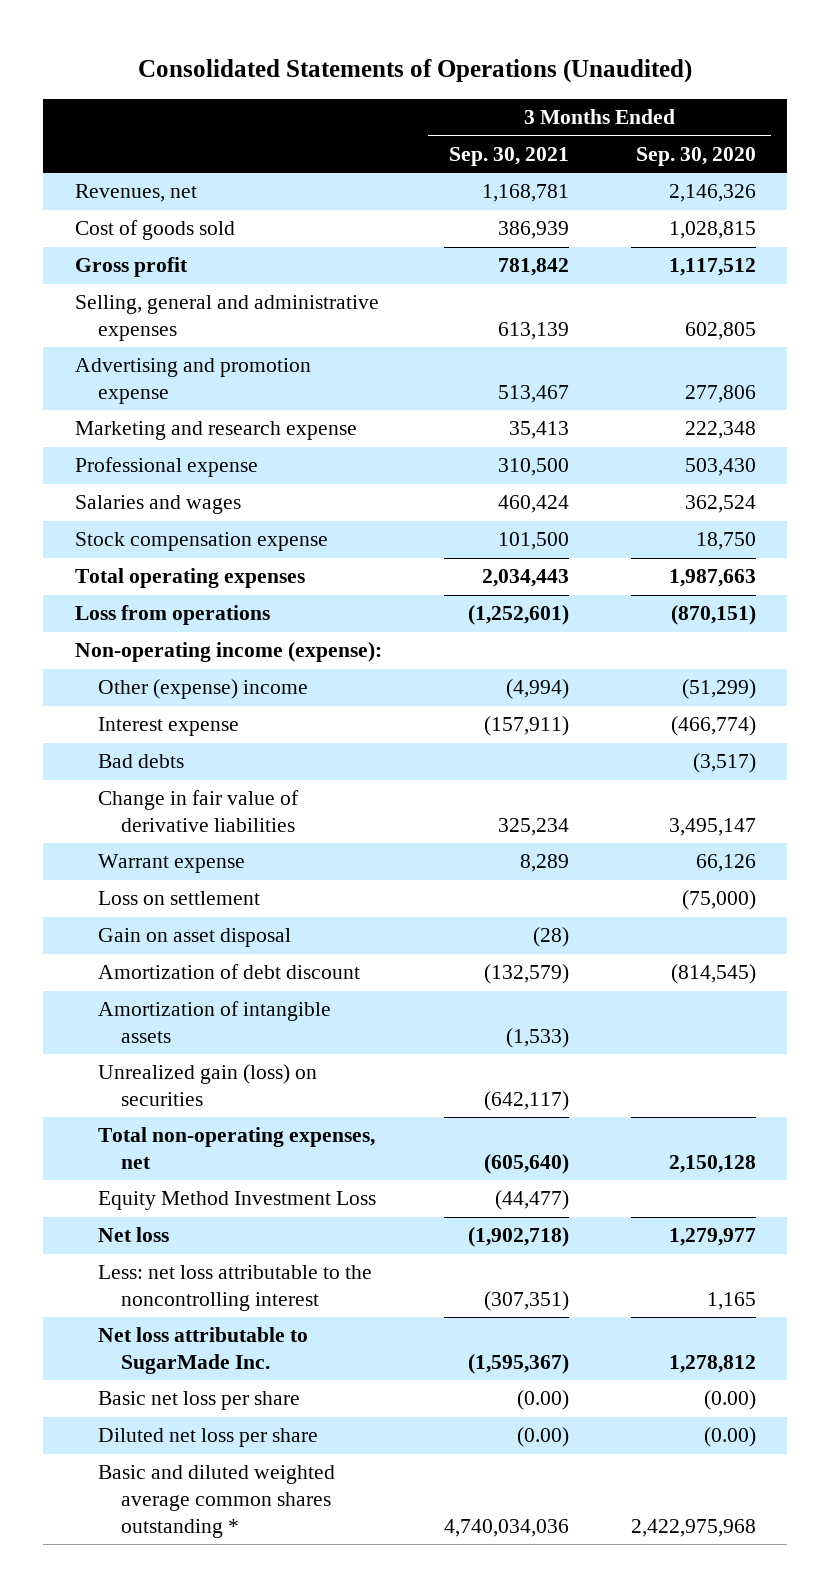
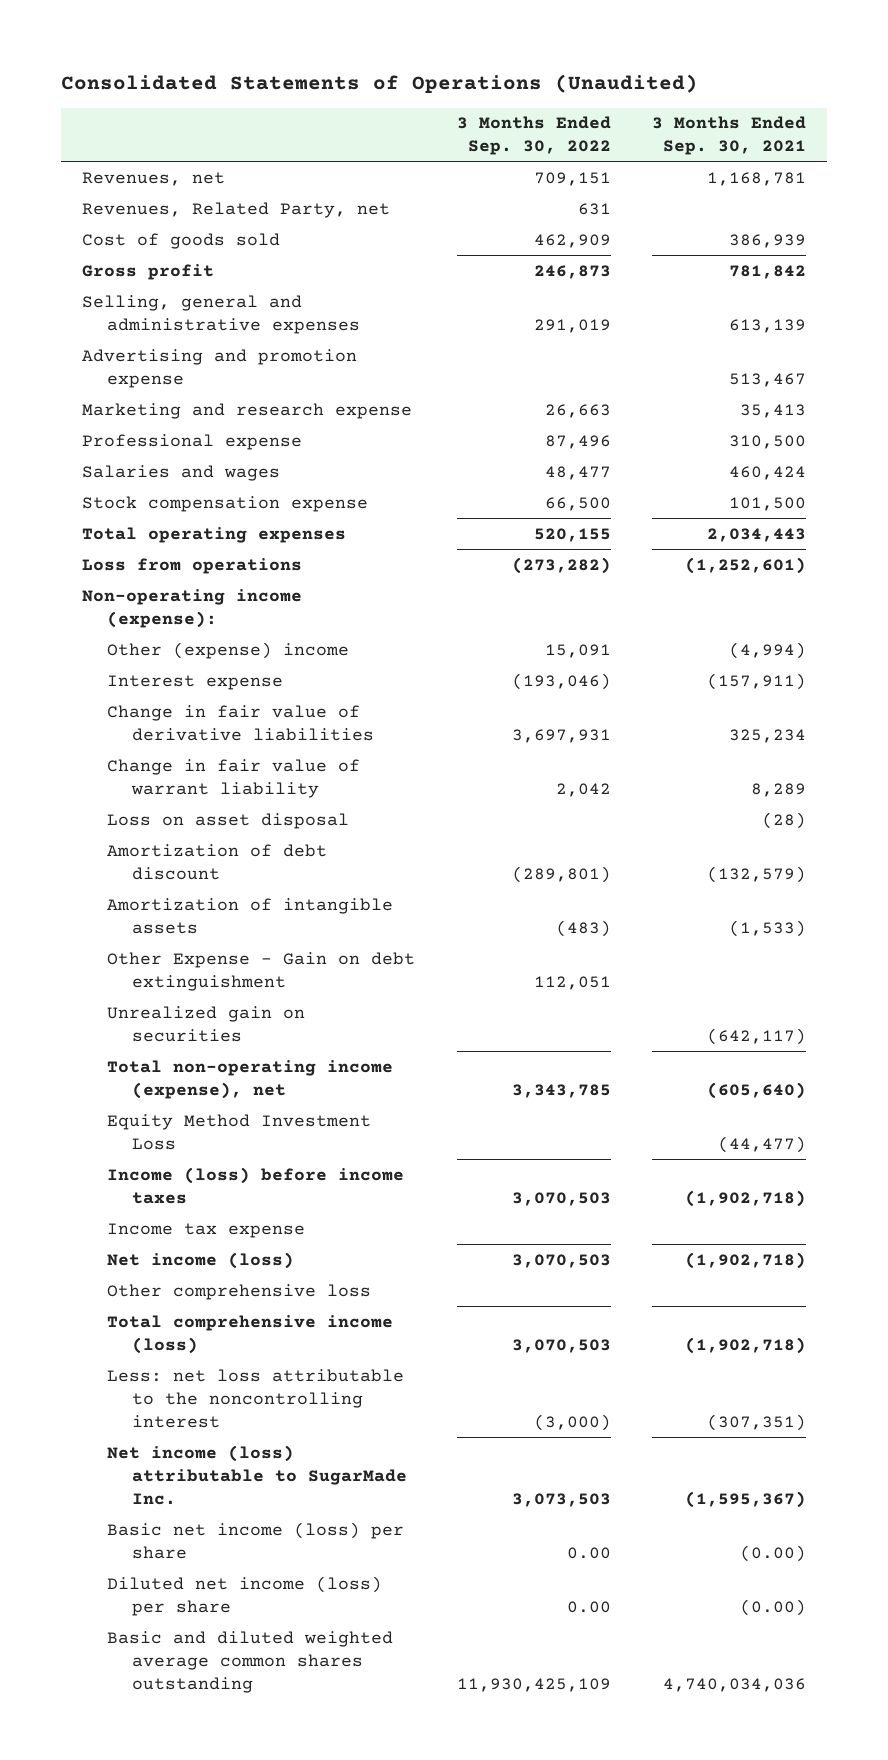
- | 3 Months Ended Sep. 30, 2021 | 3 Months Ended Sep. 30, 2020
+ | 3 Months Ended Sep. 30, 2022 | 3 Months Ended Sep. 30, 2021
+ Revenues, Related Party, net | 631 |
- Bad debts | | (3,517)
- Warrant expense | 8,289 | 66,126
- Loss on settlement | | (75,000)
- Gain on asset disposal | (28) |
+ Change in fair value of warrant liability | 2,042 | 8,289
+ Loss on asset disposal | | (28)
- Unrealized gain (loss) on securities | (642,117) |
- Total non-operating expenses, net | (605,640) | 2,150,128
+ Other Expense - Gain on debt extinguishment | 112,051 |
+ Unrealized gain on securities | | (642,117)
+ Total non-operating income (expense), net | 3,343,785 | (605,640)
- Net loss | (1,902,718) | 1,279,977
+ Income (loss) before income taxes | 3,070,503 | (1,902,718)
+ Income tax expense
+ Net income (loss) | 3,070,503 | (1,902,718)
+ Other comprehensive loss
+ Total comprehensive income (loss) | 3,070,503 | (1,902,718)
- Net loss attributable to SugarMade Inc. | (1,595,367) | 1,278,812
- Basic net loss per share | (0.00) | (0.00)
- Diluted net loss per share | (0.00) | (0.00)
- Basic and diluted weighted average common shares outstanding * | 4,740,034,036 | 2,422,975,968
+ Net income (loss) attributable to SugarMade Inc. | 3,073,503 | (1,595,367)
+ Basic net income (loss) per share | 0.00 | (0.00)
+ Diluted net income (loss) per share | 0.00 | (0.00)
+ Basic and diluted weighted average common shares outstanding | 11,930,425,109 | 4,740,034,036

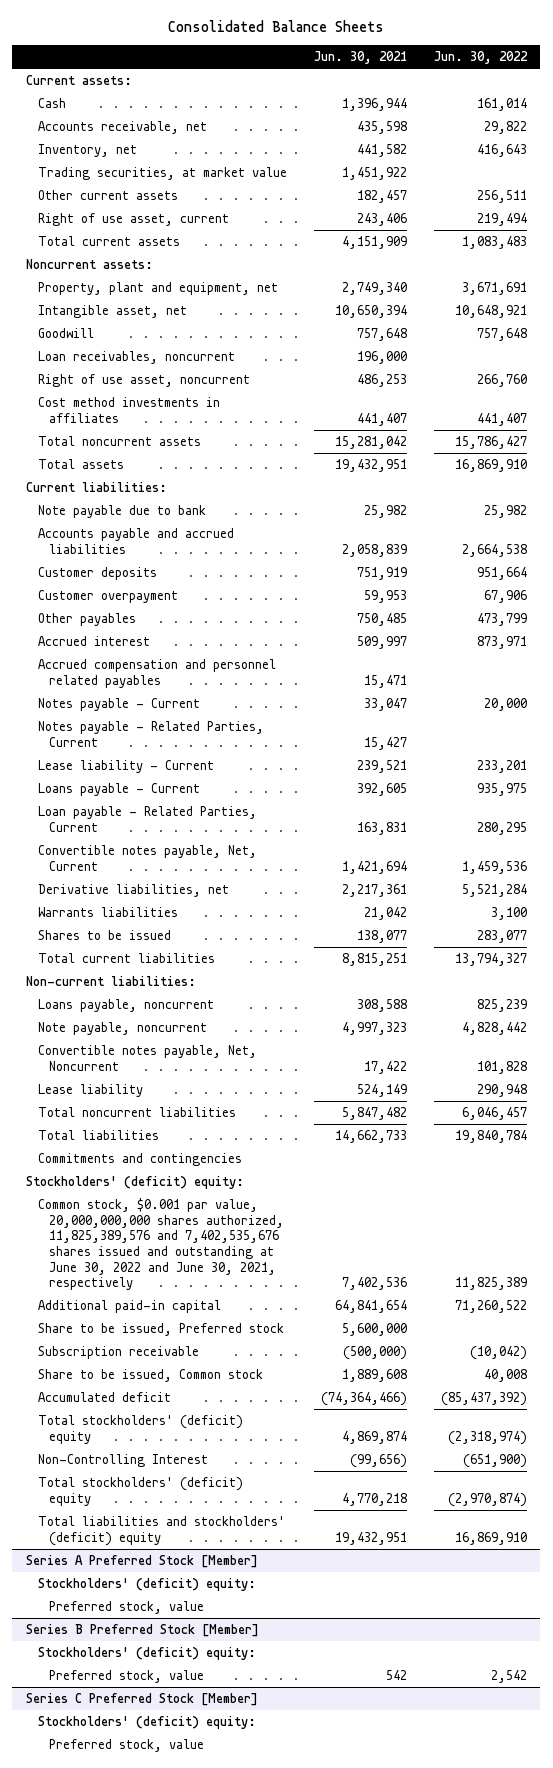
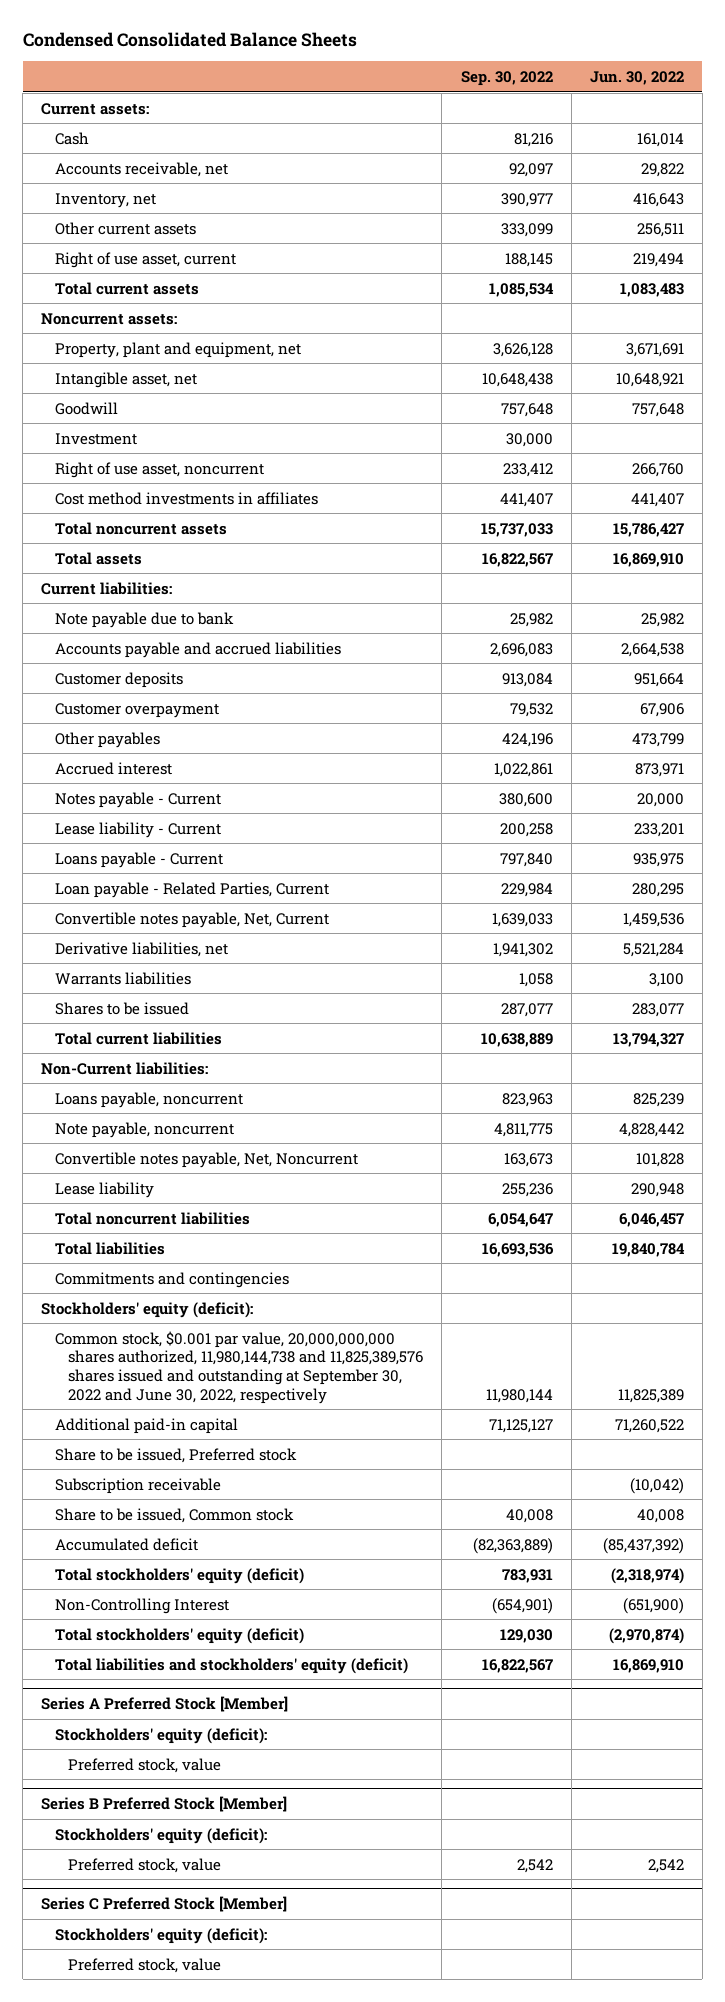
- Consolidated Balance Sheets
+ Condensed Consolidated Balance Sheets
- | Jun. 30, 2021 | Jun. 30, 2022
+ | Sep. 30, 2022 | Jun. 30, 2022
- Trading securities, at market value | 1,451,922 |
- Loan receivables, noncurrent | 196,000 |
+ Investment | 30,000 |
- Accrued compensation and personnel related payables | 15,471 |
- Notes payable - Related Parties, Current | 15,427 |
- Non-current liabilities:
+ Non-Current liabilities:
- Stockholders' (deficit) equity:
- Common stock, $0.001 par value, 20,000,000,000 shares authorized, 11,825,389,576 and 7,402,535,676 shares issued and outstanding at June 30, 2022 and June 30, 2021, respectively | 7,402,536 | 11,825,389
+ Stockholders' equity (deficit):
+ Common stock, $0.001 par value, 20,000,000,000 shares authorized, 11,980,144,738 and 11,825,389,576 shares issued and outstanding at September 30, 2022 and June 30, 2022, respectively | 11,980,144 | 11,825,389
- Total stockholders' (deficit) equity | 4,869,874 | (2,318,974)
+ Total stockholders' equity (deficit) | 783,931 | (2,318,974)
- Total stockholders' (deficit) equity | 4,770,218 | (2,970,874)
- Total liabilities and stockholders' (deficit) equity | 19,432,951 | 16,869,910
+ Total stockholders' equity (deficit) | 129,030 | (2,970,874)
+ Total liabilities and stockholders' equity (deficit) | 16,822,567 | 16,869,910
@ Series A Preferred Stock [Member]
- Stockholders' (deficit) equity:
+ Stockholders' equity (deficit):
@ Series B Preferred Stock [Member]
- Stockholders' (deficit) equity:
+ Stockholders' equity (deficit):
@ Series C Preferred Stock [Member]
- Stockholders' (deficit) equity:
+ Stockholders' equity (deficit):

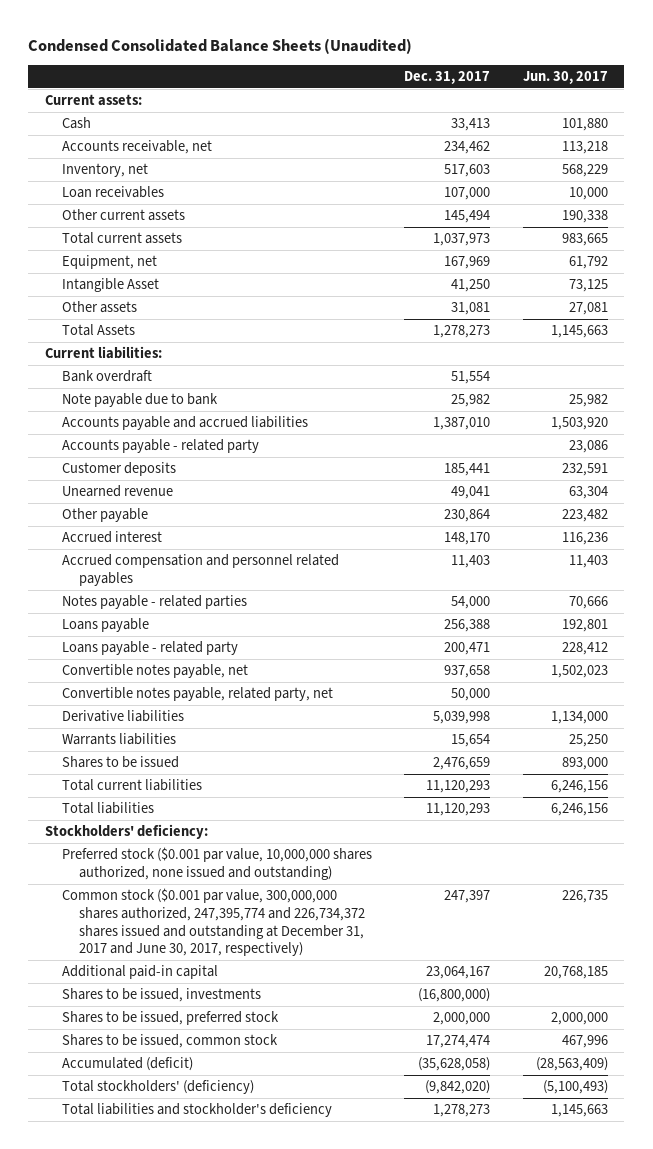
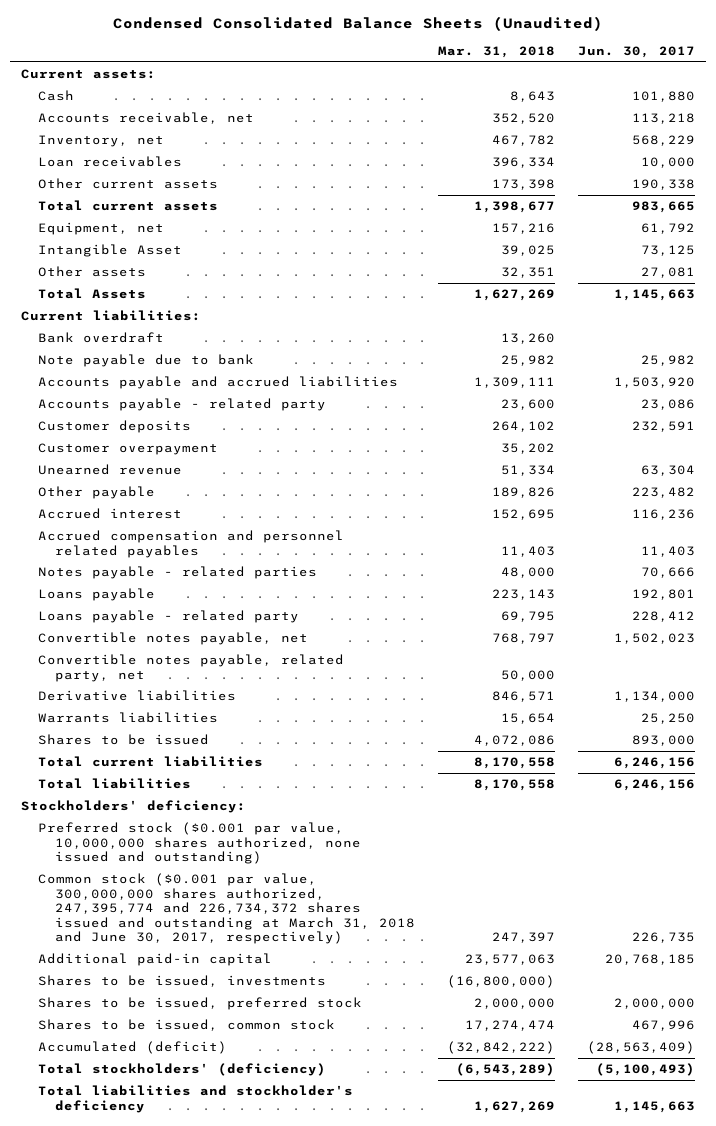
- | Dec. 31, 2017 | Jun. 30, 2017
+ | Mar. 31, 2018 | Jun. 30, 2017
+ Customer overpayment | 35,202 |
- Common stock ($0.001 par value, 300,000,000 shares authorized, 247,395,774 and 226,734,372 shares issued and outstanding at December 31, 2017 and June 30, 2017, respectively) | 247,397 | 226,735
+ Common stock ($0.001 par value, 300,000,000 shares authorized, 247,395,774 and 226,734,372 shares issued and outstanding at March 31, 2018 and June 30, 2017, respectively) | 247,397 | 226,735

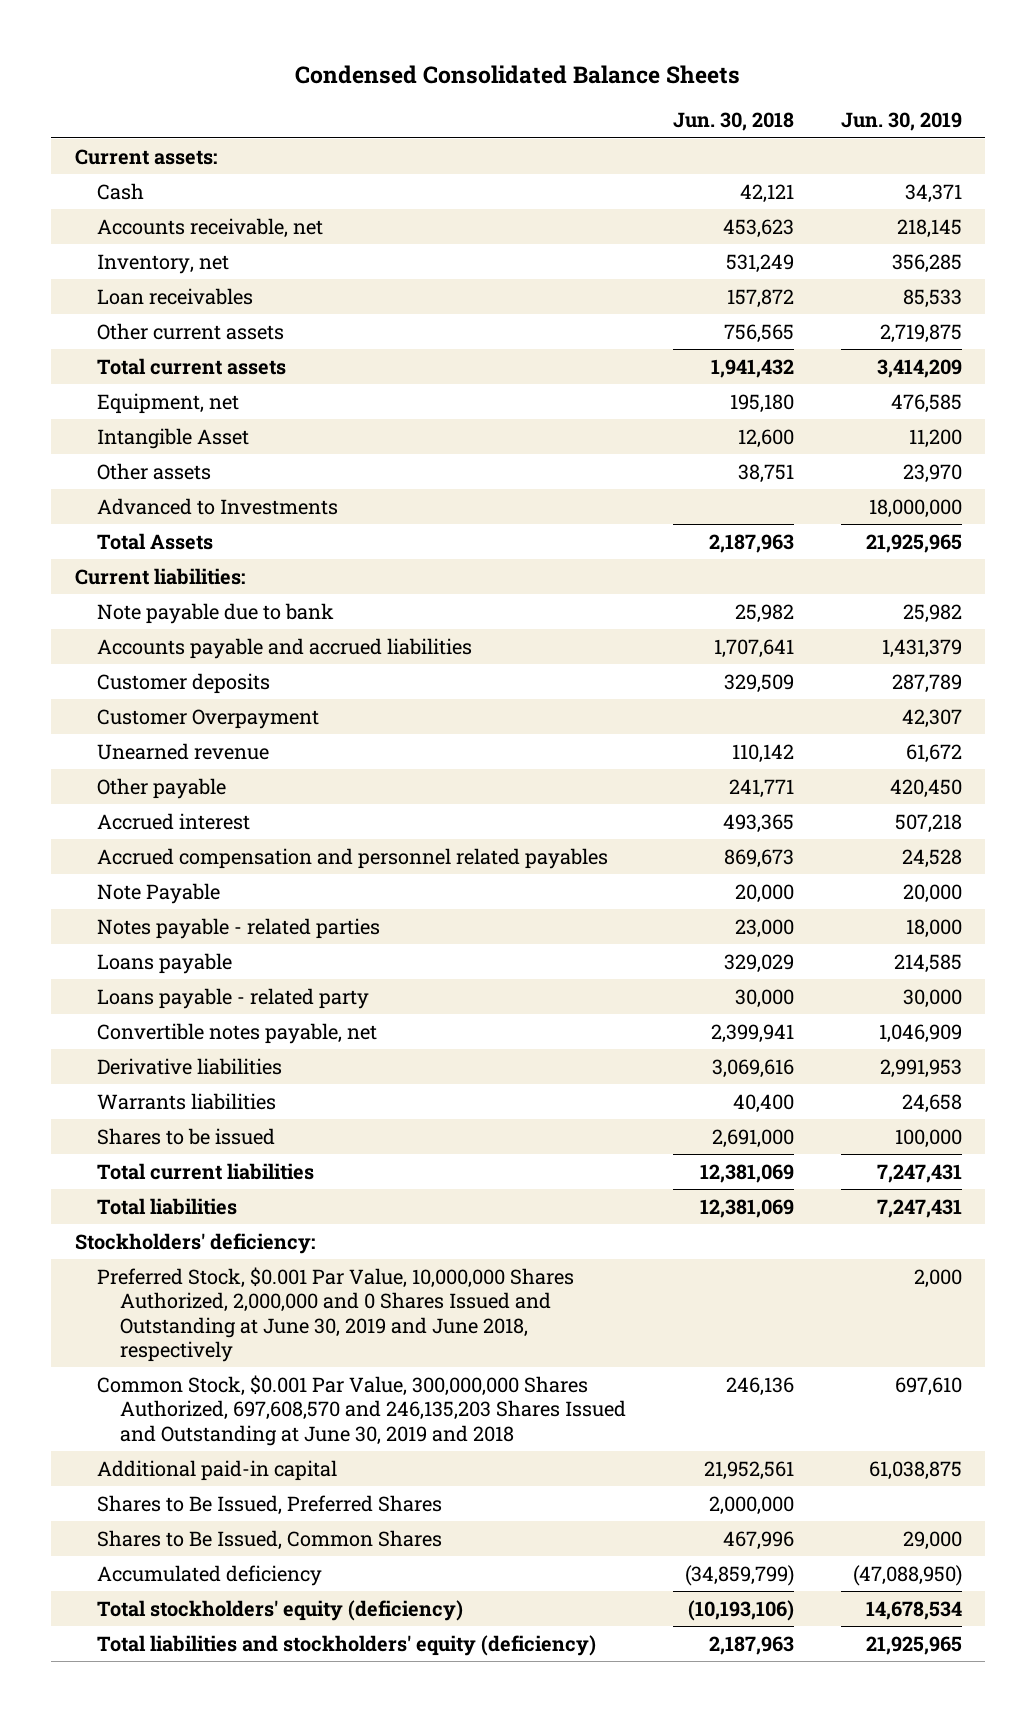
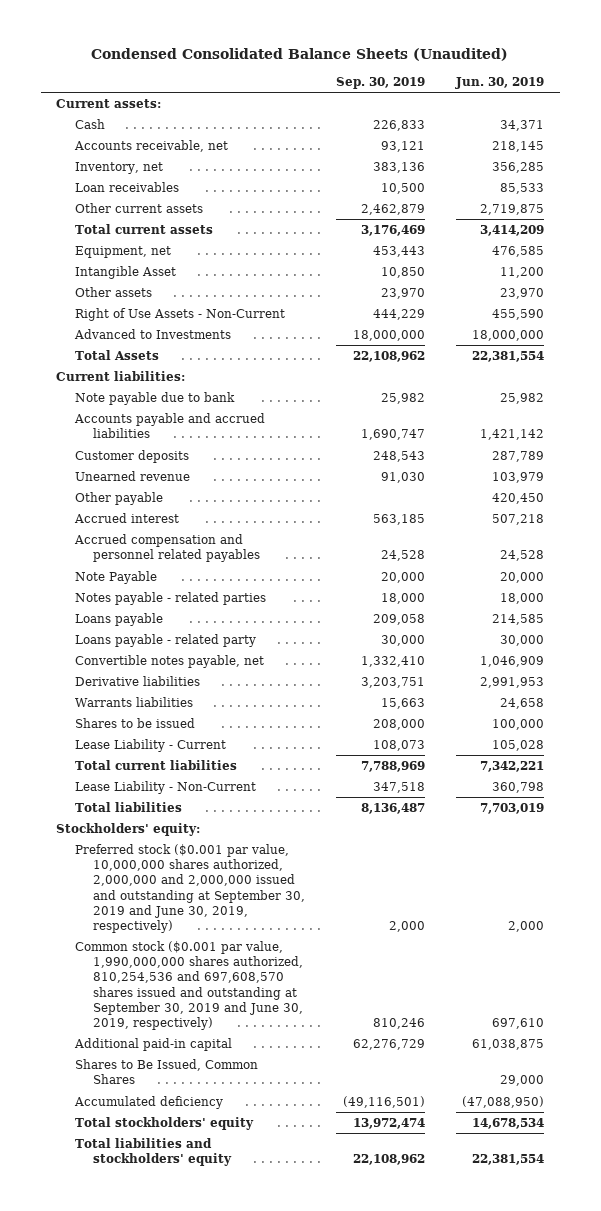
- Condensed Consolidated Balance Sheets
+ Condensed Consolidated Balance Sheets (Unaudited)
- | Jun. 30, 2018 | Jun. 30, 2019
+ | Sep. 30, 2019 | Jun. 30, 2019
+ Right of Use Assets - Non-Current | 444,229 | 455,590
- Total Assets | 2,187,963 | 21,925,965
+ Total Assets | 22,108,962 | 22,381,554
- Accounts payable and accrued liabilities | 1,707,641 | 1,431,379
+ Accounts payable and accrued liabilities | 1,690,747 | 1,421,142
- Customer Overpayment | | 42,307
- Unearned revenue | 110,142 | 61,672
+ Unearned revenue | 91,030 | 103,979
- Total current liabilities | 12,381,069 | 7,247,431
- Total liabilities | 12,381,069 | 7,247,431
- Stockholders' deficiency:
- Preferred Stock, $0.001 Par Value, 10,000,000 Shares Authorized, 2,000,000 and 0 Shares Issued and Outstanding at June 30, 2019 and June 2018, respectively | | 2,000
- Common Stock, $0.001 Par Value, 300,000,000 Shares Authorized, 697,608,570 and 246,135,203 Shares Issued and Outstanding at June 30, 2019 and 2018 | 246,136 | 697,610
+ Lease Liability - Current | 108,073 | 105,028
+ Total current liabilities | 7,788,969 | 7,342,221
+ Lease Liability - Non-Current | 347,518 | 360,798
+ Total liabilities | 8,136,487 | 7,703,019
+ Stockholders' equity:
+ Preferred stock ($0.001 par value, 10,000,000 shares authorized, 2,000,000 and 2,000,000 issued and outstanding at September 30, 2019 and June 30, 2019, respectively) | 2,000 | 2,000
+ Common stock ($0.001 par value, 1,990,000,000 shares authorized, 810,254,536 and 697,608,570 shares issued and outstanding at September 30, 2019 and June 30, 2019, respectively) | 810,246 | 697,610
- Shares to Be Issued, Preferred Shares | 2,000,000 |
- Total stockholders' equity (deficiency) | (10,193,106) | 14,678,534
- Total liabilities and stockholders' equity (deficiency) | 2,187,963 | 21,925,965
+ Total stockholders' equity | 13,972,474 | 14,678,534
+ Total liabilities and stockholders' equity | 22,108,962 | 22,381,554

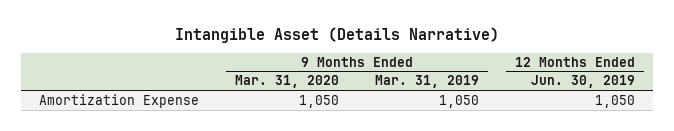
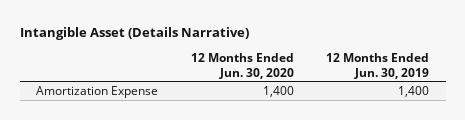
- | 9 Months Ended Mar. 31, 2020 | 9 Months Ended Mar. 31, 2019 | 12 Months Ended Jun. 30, 2019
+ | 12 Months Ended Jun. 30, 2020 | 12 Months Ended Jun. 30, 2019
- Amortization Expense | 1,050 | 1,050 | 1,050
+ Amortization Expense | 1,400 | 1,400

